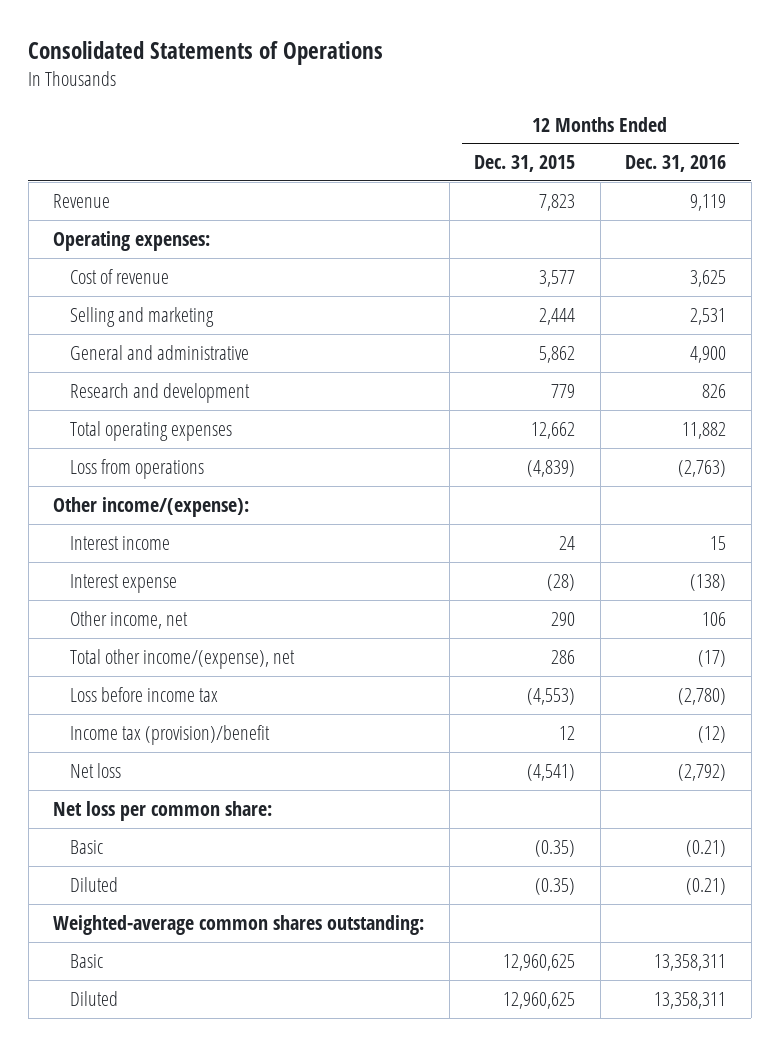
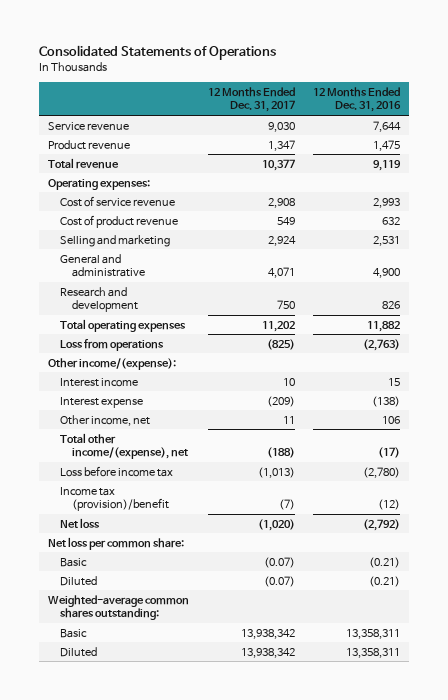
- | 12 Months Ended Dec. 31, 2015 | 12 Months Ended Dec. 31, 2016
+ | 12 Months Ended Dec. 31, 2017 | 12 Months Ended Dec. 31, 2016
- Revenue | 7,823 | 9,119
+ Service revenue | 9,030 | 7,644
+ Product revenue | 1,347 | 1,475
+ Total revenue | 10,377 | 9,119
- Cost of revenue | 3,577 | 3,625
+ Cost of service revenue | 2,908 | 2,993
+ Cost of product revenue | 549 | 632

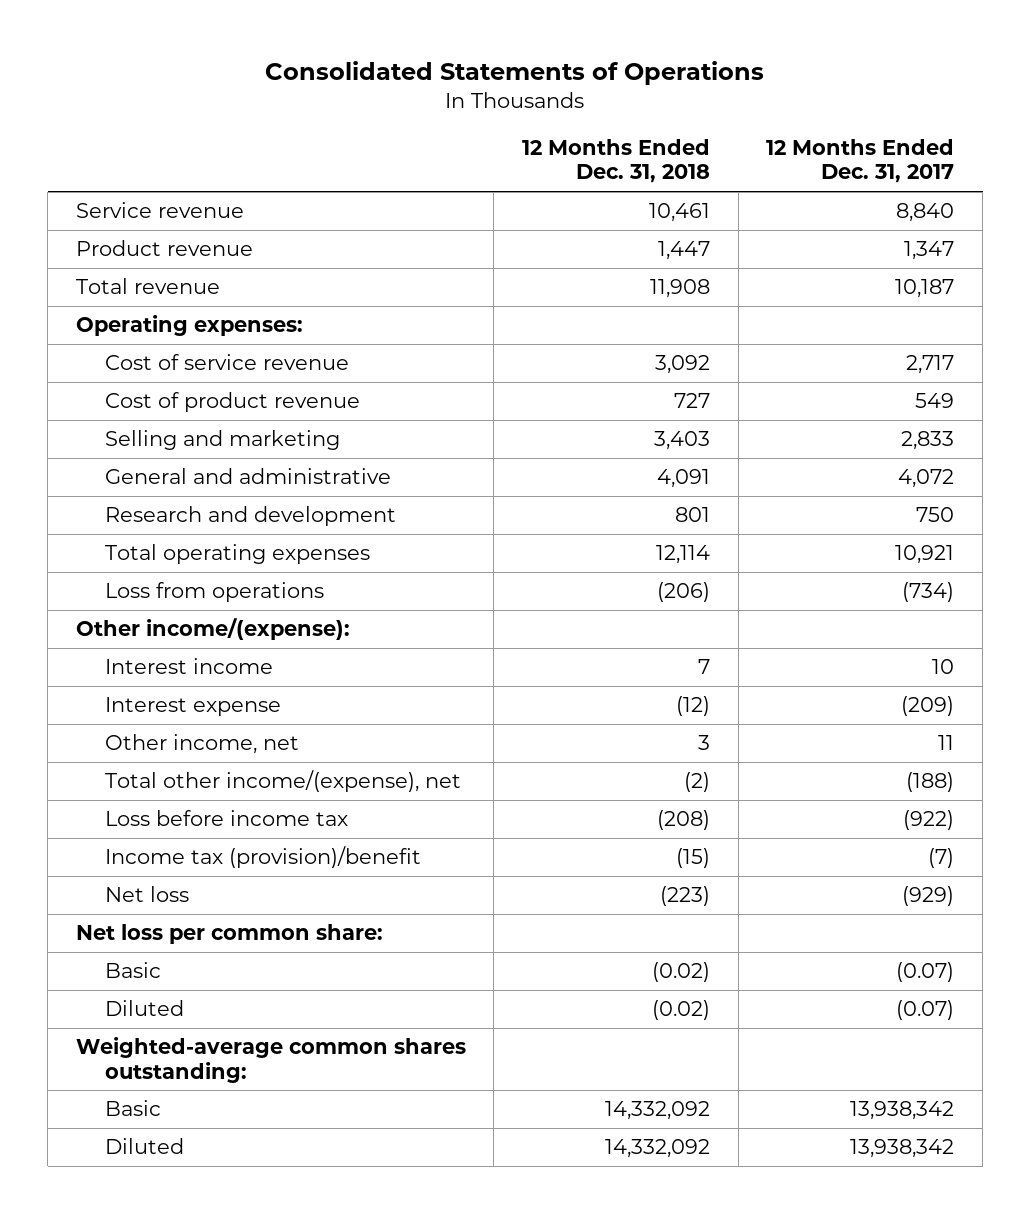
- | 12 Months Ended Dec. 31, 2017 | 12 Months Ended Dec. 31, 2016
+ | 12 Months Ended Dec. 31, 2018 | 12 Months Ended Dec. 31, 2017
- Service revenue | 9,030 | 7,644
+ Service revenue | 10,461 | 8,840
- Total revenue | 10,377 | 9,119
+ Total revenue | 11,908 | 10,187
- Cost of service revenue | 2,908 | 2,993
+ Cost of service revenue | 3,092 | 2,717
- Selling and marketing | 2,924 | 2,531
- General and administrative | 4,071 | 4,900
+ Selling and marketing | 3,403 | 2,833
+ General and administrative | 4,091 | 4,072
- Total operating expenses | 11,202 | 11,882
- Loss from operations | (825) | (2,763)
+ Total operating expenses | 12,114 | 10,921
+ Loss from operations | (206) | (734)
- Loss before income tax | (1,013) | (2,780)
+ Loss before income tax | (208) | (922)
- Net loss | (1,020) | (2,792)
+ Net loss | (223) | (929)

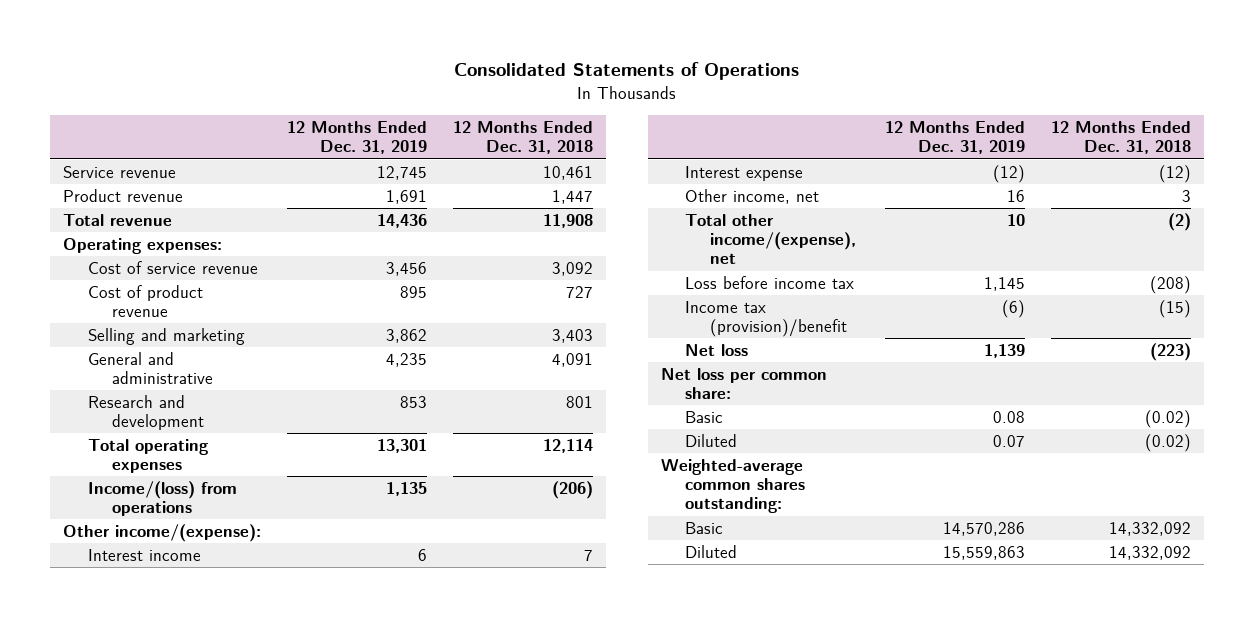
- | 12 Months Ended Dec. 31, 2018 | 12 Months Ended Dec. 31, 2017
+ | 12 Months Ended Dec. 31, 2019 | 12 Months Ended Dec. 31, 2018
- Loss from operations | (206) | (734)
+ Income/(loss) from operations | 1,135 | (206)

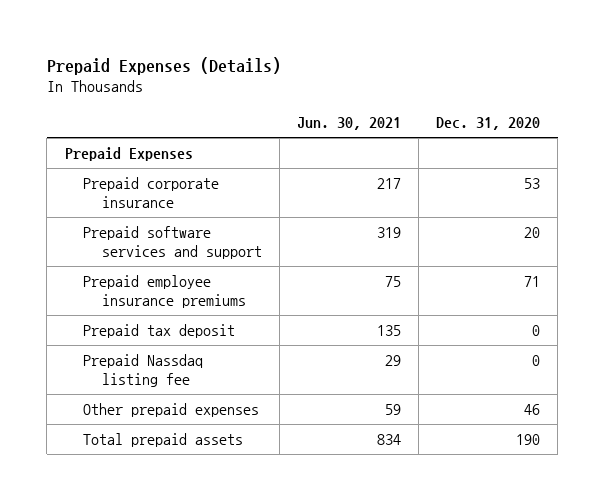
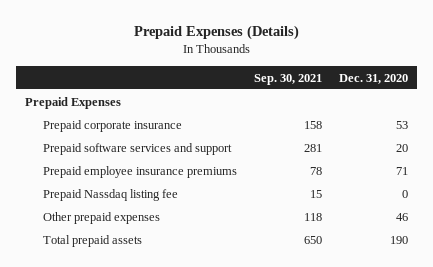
- | Jun. 30, 2021 | Dec. 31, 2020
+ | Sep. 30, 2021 | Dec. 31, 2020
- Prepaid tax deposit | 135 | 0

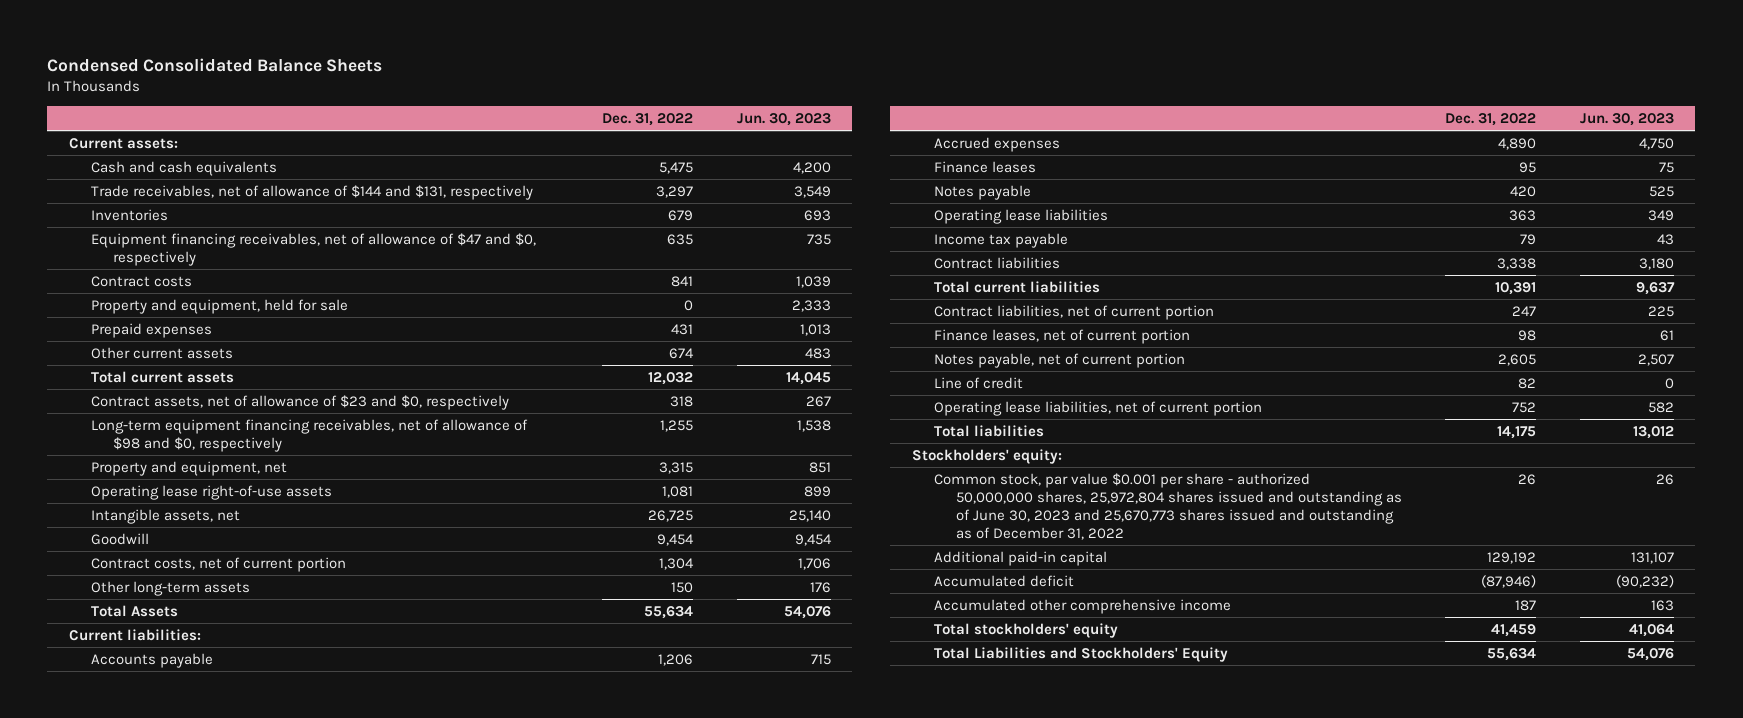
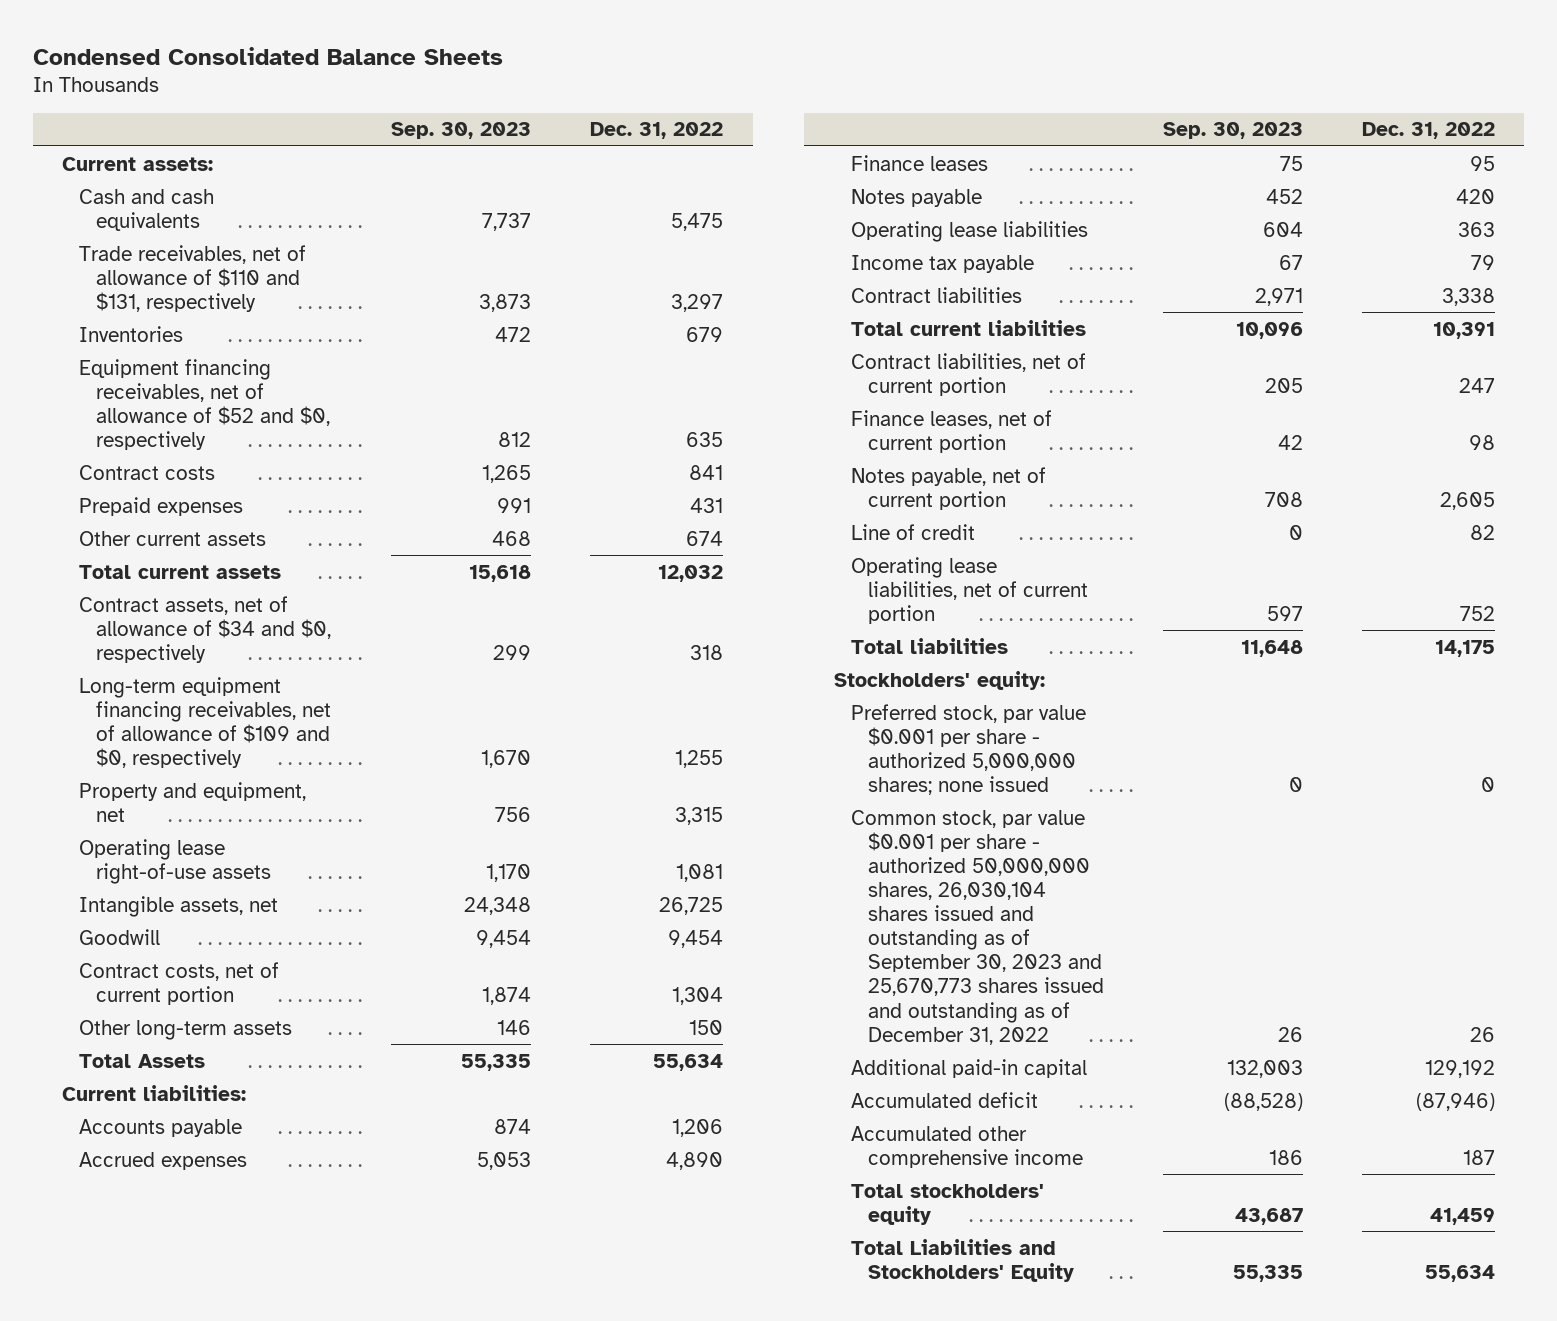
- | Dec. 31, 2022 | Jun. 30, 2023
+ | Sep. 30, 2023 | Dec. 31, 2022
- Trade receivables, net of allowance of $144 and $131, respectively | 3,297 | 3,549
+ Trade receivables, net of allowance of $110 and $131, respectively | 3,873 | 3,297
- Equipment financing receivables, net of allowance of $47 and $0, respectively | 635 | 735
+ Equipment financing receivables, net of allowance of $52 and $0, respectively | 812 | 635
- Property and equipment, held for sale | 0 | 2,333
- Contract assets, net of allowance of $23 and $0, respectively | 318 | 267
- Long-term equipment financing receivables, net of allowance of $98 and $0, respectively | 1,255 | 1,538
+ Contract assets, net of allowance of $34 and $0, respectively | 299 | 318
+ Long-term equipment financing receivables, net of allowance of $109 and $0, respectively | 1,670 | 1,255
- Common stock, par value $0.001 per share - authorized 50,000,000 shares, 25,972,804 shares issued and outstanding as of June 30, 2023 and 25,670,773 shares issued and outstanding as of December 31, 2022 | 26 | 26
+ Preferred stock, par value $0.001 per share - authorized 5,000,000 shares; none issued | 0 | 0
+ Common stock, par value $0.001 per share - authorized 50,000,000 shares, 26,030,104 shares issued and outstanding as of September 30, 2023 and 25,670,773 shares issued and outstanding as of December 31, 2022 | 26 | 26

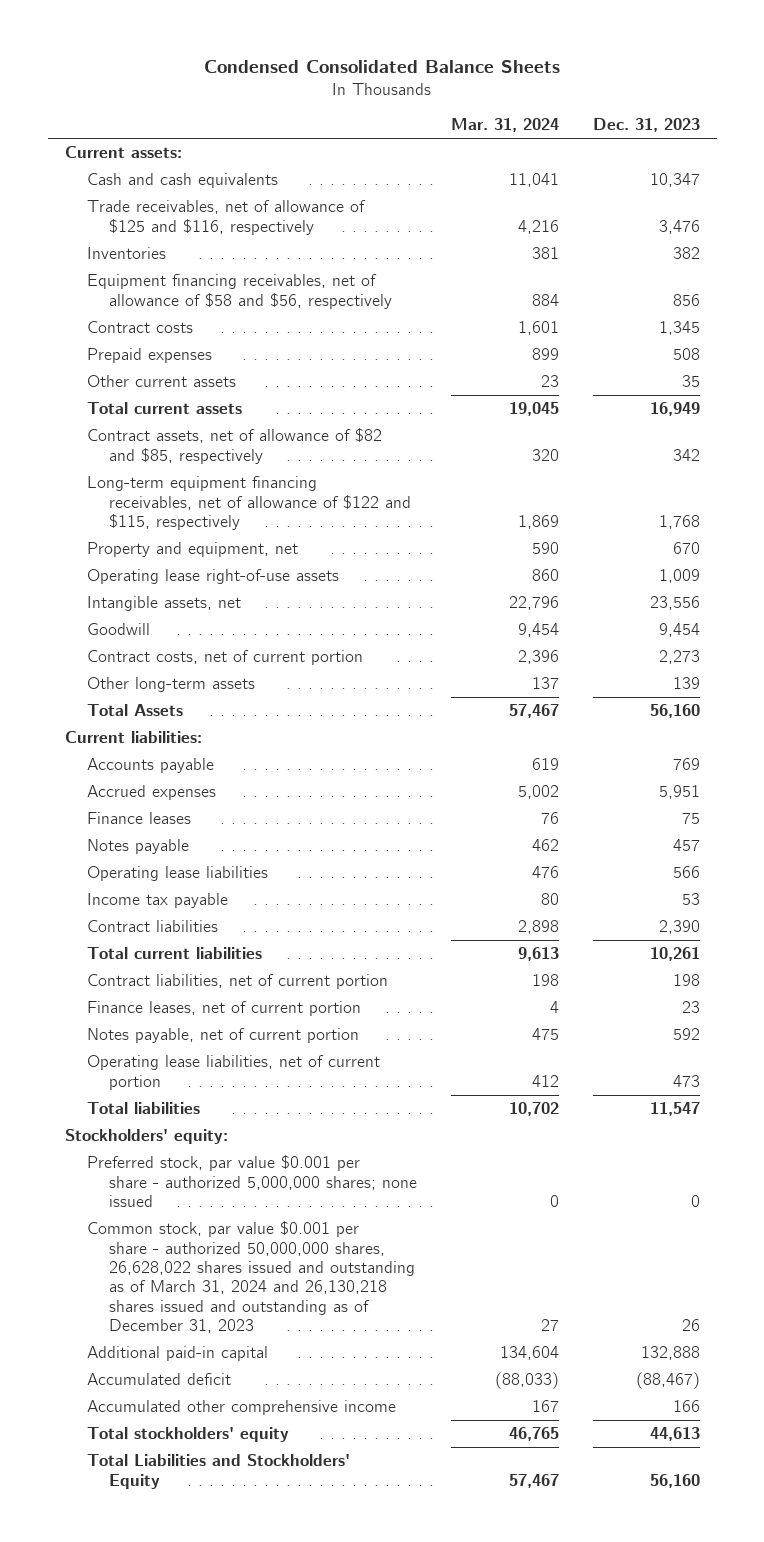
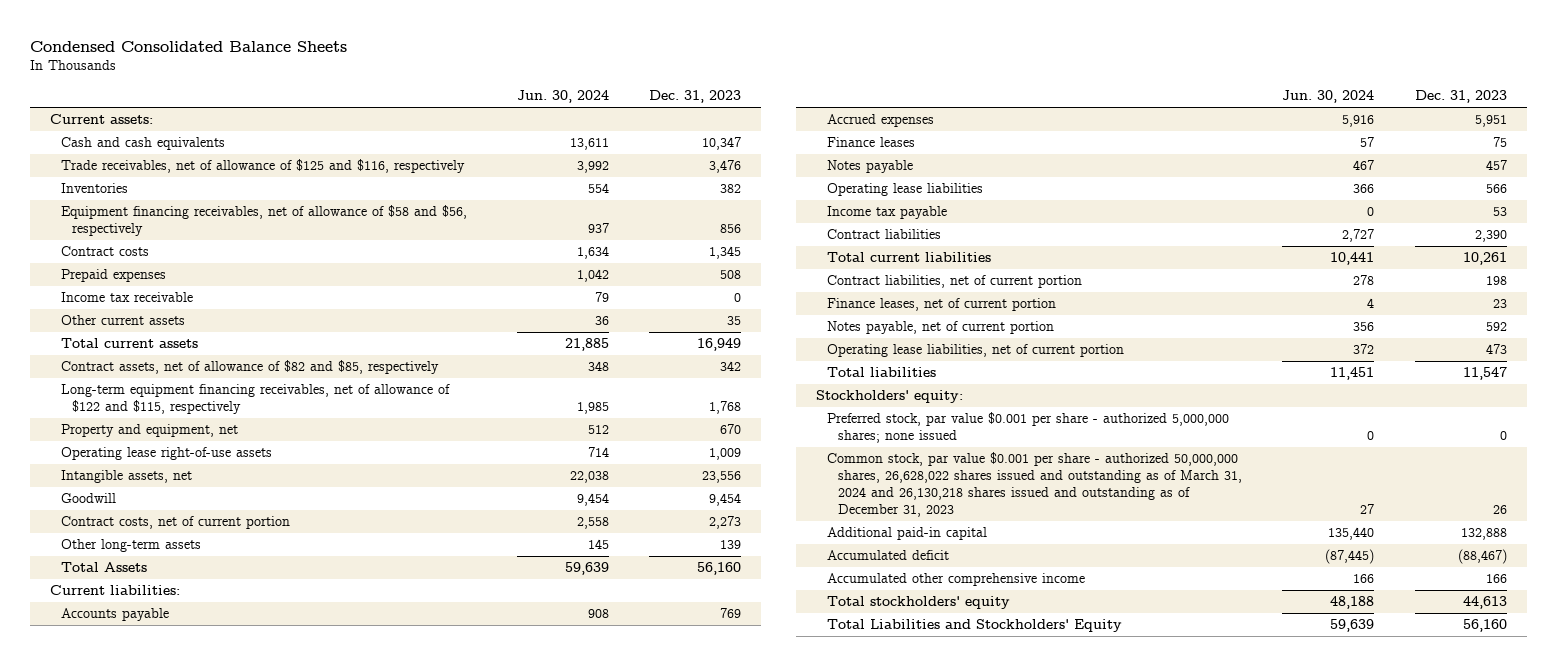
- | Mar. 31, 2024 | Dec. 31, 2023
+ | Jun. 30, 2024 | Dec. 31, 2023
+ Income tax receivable | 79 | 0

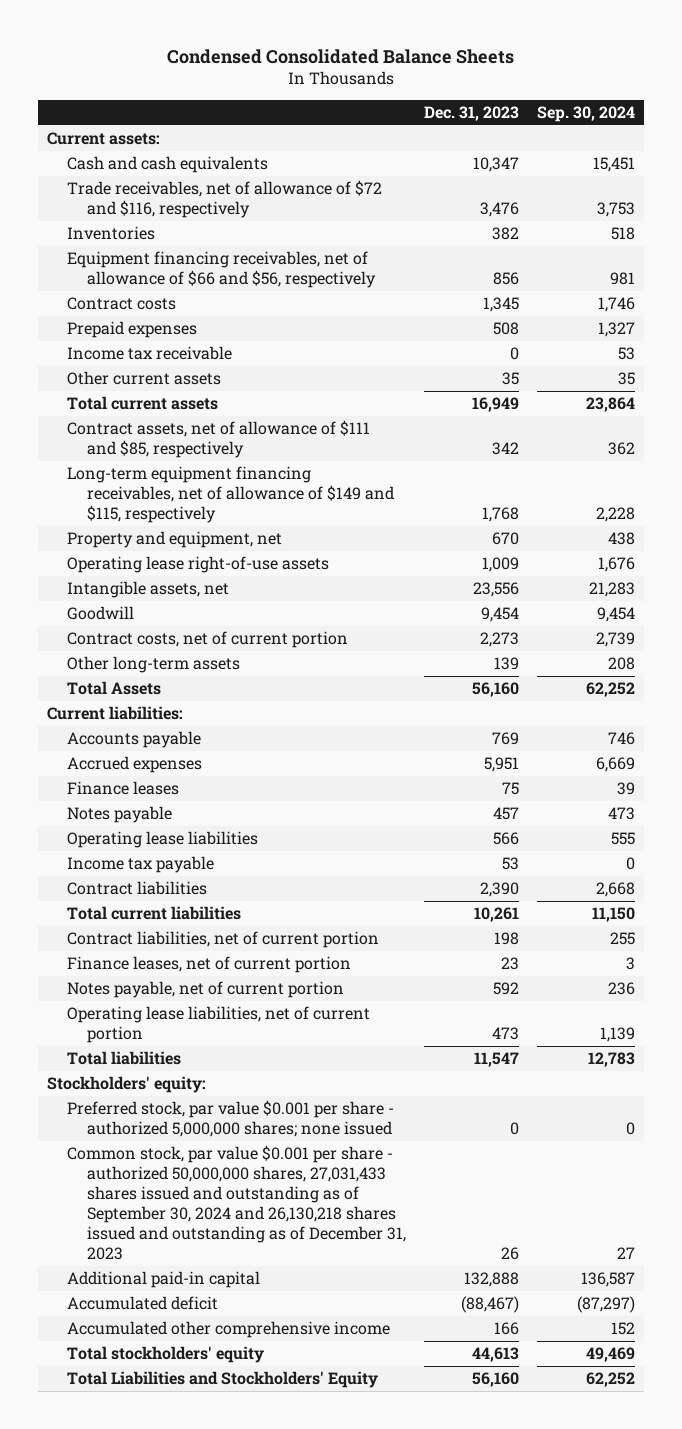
- | Jun. 30, 2024 | Dec. 31, 2023
+ | Dec. 31, 2023 | Sep. 30, 2024
- Trade receivables, net of allowance of $125 and $116, respectively | 3,992 | 3,476
+ Trade receivables, net of allowance of $72 and $116, respectively | 3,476 | 3,753
- Equipment financing receivables, net of allowance of $58 and $56, respectively | 937 | 856
+ Equipment financing receivables, net of allowance of $66 and $56, respectively | 856 | 981
- Contract assets, net of allowance of $82 and $85, respectively | 348 | 342
- Long-term equipment financing receivables, net of allowance of $122 and $115, respectively | 1,985 | 1,768
+ Contract assets, net of allowance of $111 and $85, respectively | 342 | 362
+ Long-term equipment financing receivables, net of allowance of $149 and $115, respectively | 1,768 | 2,228
- Common stock, par value $0.001 per share - authorized 50,000,000 shares, 26,628,022 shares issued and outstanding as of March 31, 2024 and 26,130,218 shares issued and outstanding as of December 31, 2023 | 27 | 26
+ Common stock, par value $0.001 per share - authorized 50,000,000 shares, 27,031,433 shares issued and outstanding as of September 30, 2024 and 26,130,218 shares issued and outstanding as of December 31, 2023 | 26 | 27

